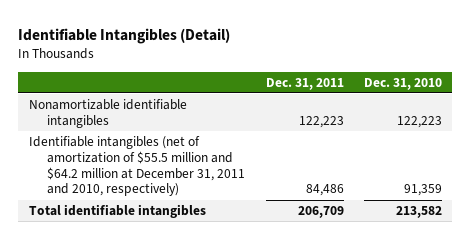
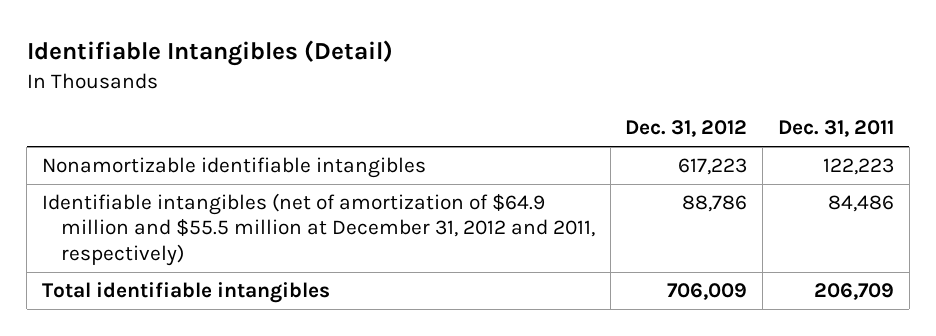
- | Dec. 31, 2011 | Dec. 31, 2010
+ | Dec. 31, 2012 | Dec. 31, 2011
- Identifiable intangibles (net of amortization of $55.5 million and $64.2 million at December 31, 2011 and 2010, respectively) | 84,486 | 91,359
+ Identifiable intangibles (net of amortization of $64.9 million and $55.5 million at December 31, 2012 and 2011, respectively) | 88,786 | 84,486

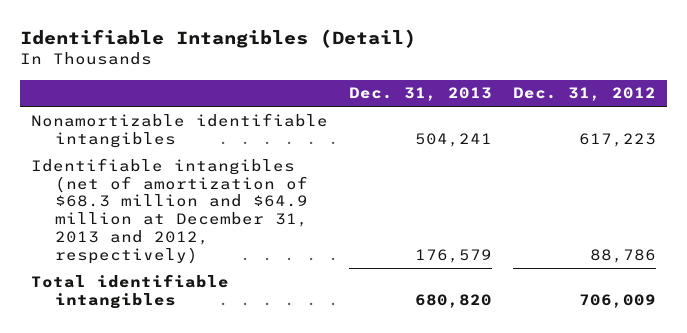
- | Dec. 31, 2012 | Dec. 31, 2011
+ | Dec. 31, 2013 | Dec. 31, 2012
- Identifiable intangibles (net of amortization of $64.9 million and $55.5 million at December 31, 2012 and 2011, respectively) | 88,786 | 84,486
+ Identifiable intangibles (net of amortization of $68.3 million and $64.9 million at December 31, 2013 and 2012, respectively) | 176,579 | 88,786

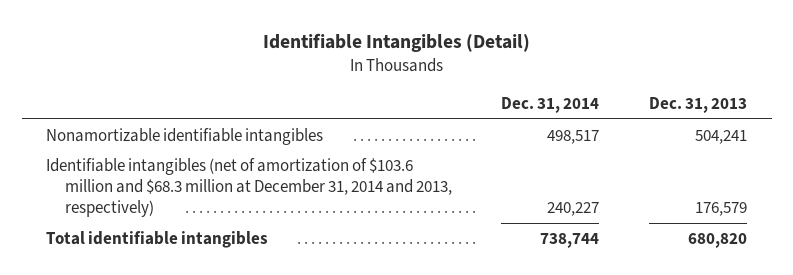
- | Dec. 31, 2013 | Dec. 31, 2012
+ | Dec. 31, 2014 | Dec. 31, 2013
- Identifiable intangibles (net of amortization of $68.3 million and $64.9 million at December 31, 2013 and 2012, respectively) | 176,579 | 88,786
+ Identifiable intangibles (net of amortization of $103.6 million and $68.3 million at December 31, 2014 and 2013, respectively) | 240,227 | 176,579

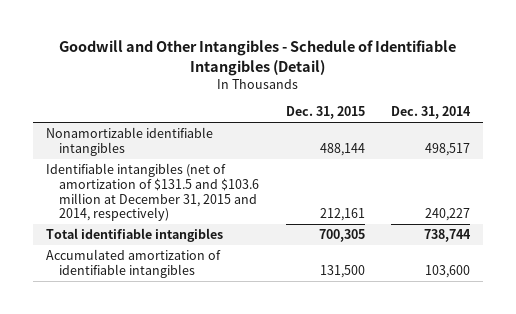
- Identifiable Intangibles (Detail)
+ Goodwill and Other Intangibles - Schedule of Identifiable Intangibles (Detail)
- | Dec. 31, 2014 | Dec. 31, 2013
+ | Dec. 31, 2015 | Dec. 31, 2014
- Identifiable intangibles (net of amortization of $103.6 million and $68.3 million at December 31, 2014 and 2013, respectively) | 240,227 | 176,579
+ Identifiable intangibles (net of amortization of $131.5 and $103.6 million at December 31, 2015 and 2014, respectively) | 212,161 | 240,227
+ Accumulated amortization of identifiable intangibles | 131,500 | 103,600

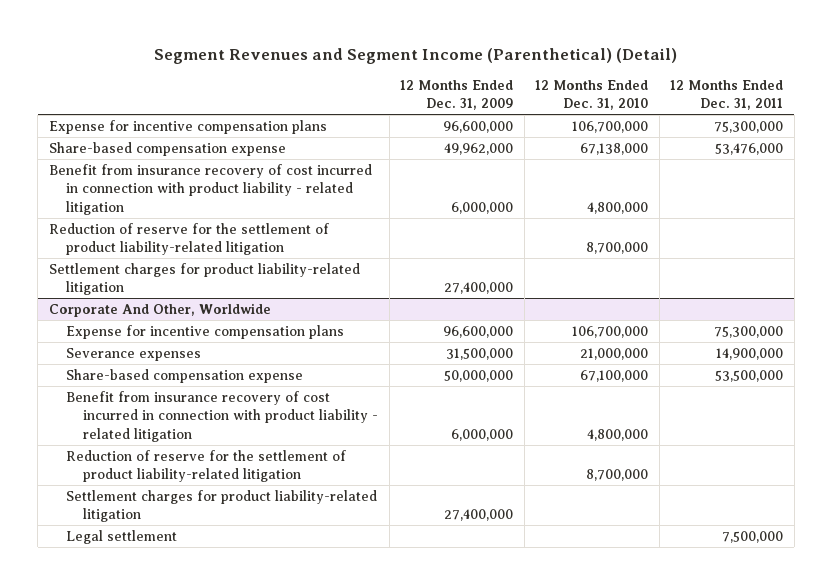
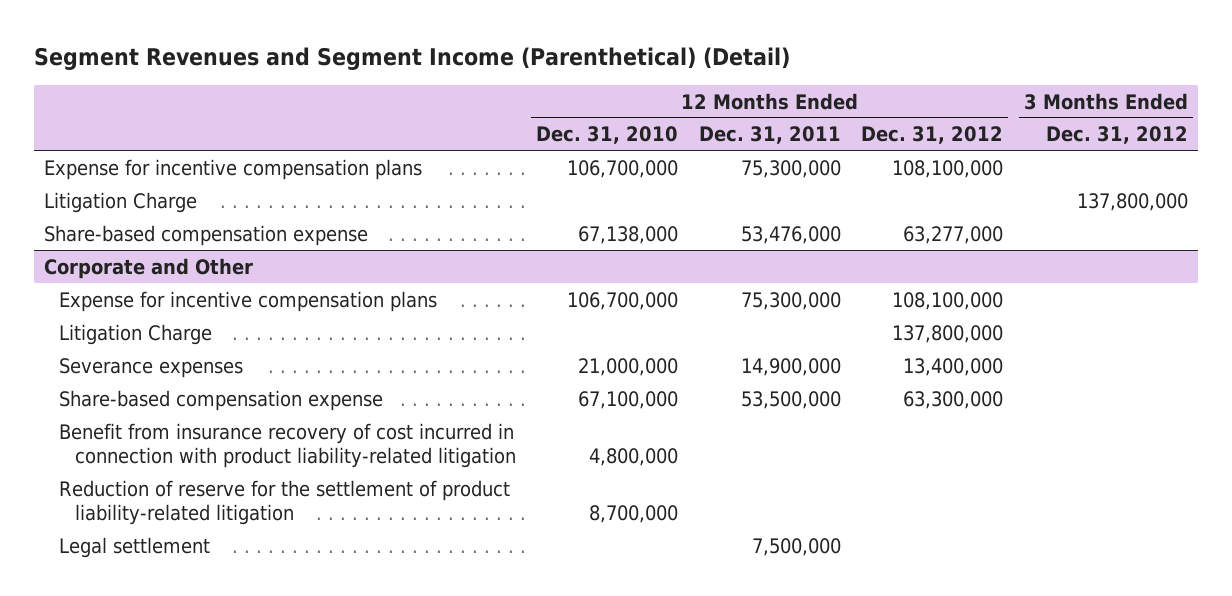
- | 12 Months Ended Dec. 31, 2009 | 12 Months Ended Dec. 31, 2010 | 12 Months Ended Dec. 31, 2011
+ | 12 Months Ended Dec. 31, 2010 | 12 Months Ended Dec. 31, 2011 | 12 Months Ended Dec. 31, 2012 | 3 Months Ended Dec. 31, 2012
+ Litigation Charge | | | | 137,800,000
- Benefit from insurance recovery of cost incurred in connection with product liability - related litigation | 6,000,000 | 4,800,000 |
- Reduction of reserve for the settlement of product liability-related litigation | | 8,700,000 |
- Settlement charges for product liability-related litigation | 27,400,000 | |
- Corporate And Other, Worldwide
+ Corporate and Other
+ Litigation Charge | | | 137,800,000 |
- Benefit from insurance recovery of cost incurred in connection with product liability - related litigation | 6,000,000 | 4,800,000 |
+ Benefit from insurance recovery of cost incurred in connection with product liability-related litigation | 4,800,000 | | |
- Settlement charges for product liability-related litigation | 27,400,000 | |

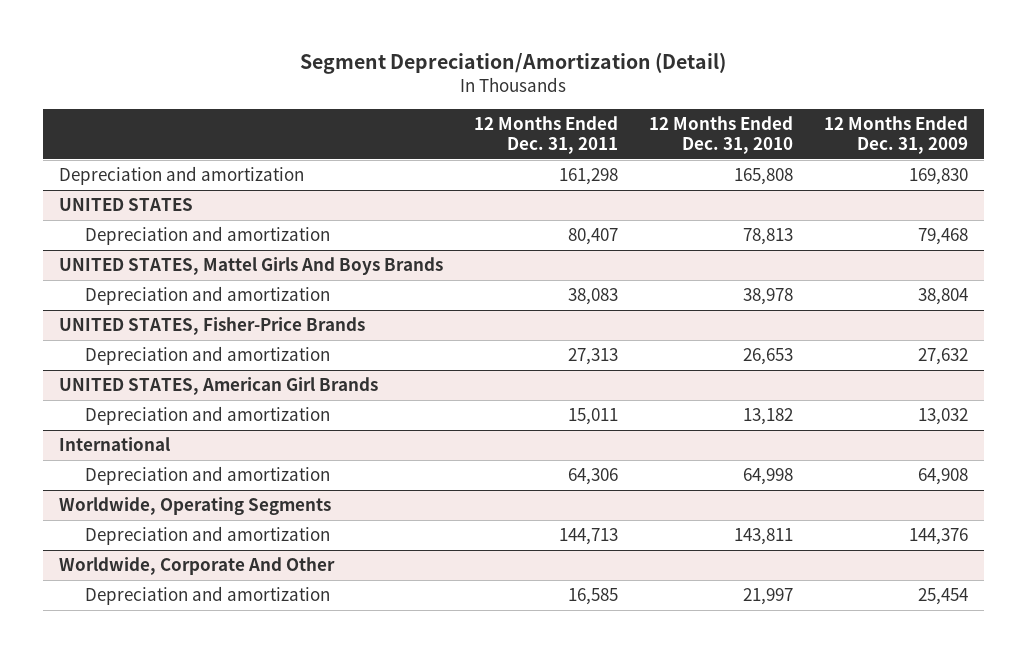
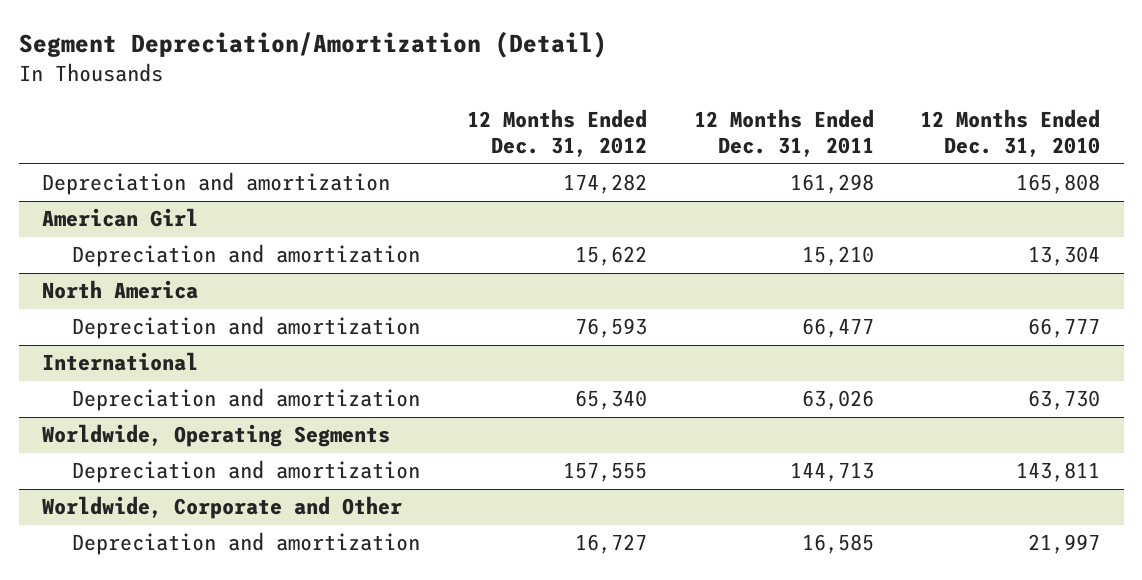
- | 12 Months Ended Dec. 31, 2011 | 12 Months Ended Dec. 31, 2010 | 12 Months Ended Dec. 31, 2009
+ | 12 Months Ended Dec. 31, 2012 | 12 Months Ended Dec. 31, 2011 | 12 Months Ended Dec. 31, 2010
- UNITED STATES
- Depreciation and amortization | 80,407 | 78,813 | 79,468
- UNITED STATES, Mattel Girls And Boys Brands
- Depreciation and amortization | 38,083 | 38,978 | 38,804
- UNITED STATES, Fisher-Price Brands
- Depreciation and amortization | 27,313 | 26,653 | 27,632
- UNITED STATES, American Girl Brands
- Depreciation and amortization | 15,011 | 13,182 | 13,032
+ American Girl
+ Depreciation and amortization | 15,622 | 15,210 | 13,304
+ North America
+ Depreciation and amortization | 76,593 | 66,477 | 66,777
@ International
- Depreciation and amortization | 64,306 | 64,998 | 64,908
+ Depreciation and amortization | 65,340 | 63,026 | 63,730
- Worldwide, Corporate And Other
+ Worldwide, Corporate and Other

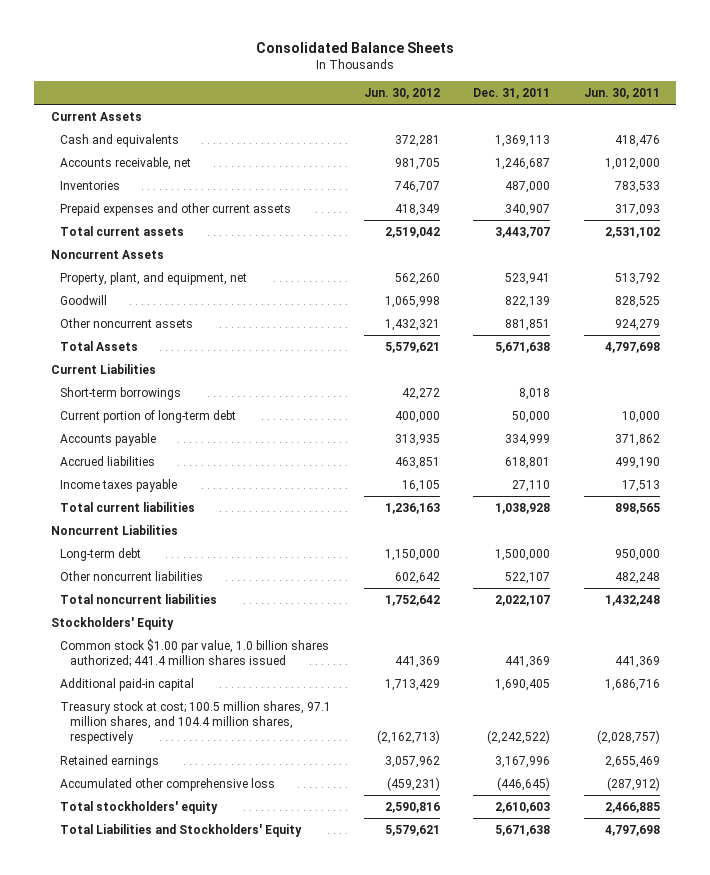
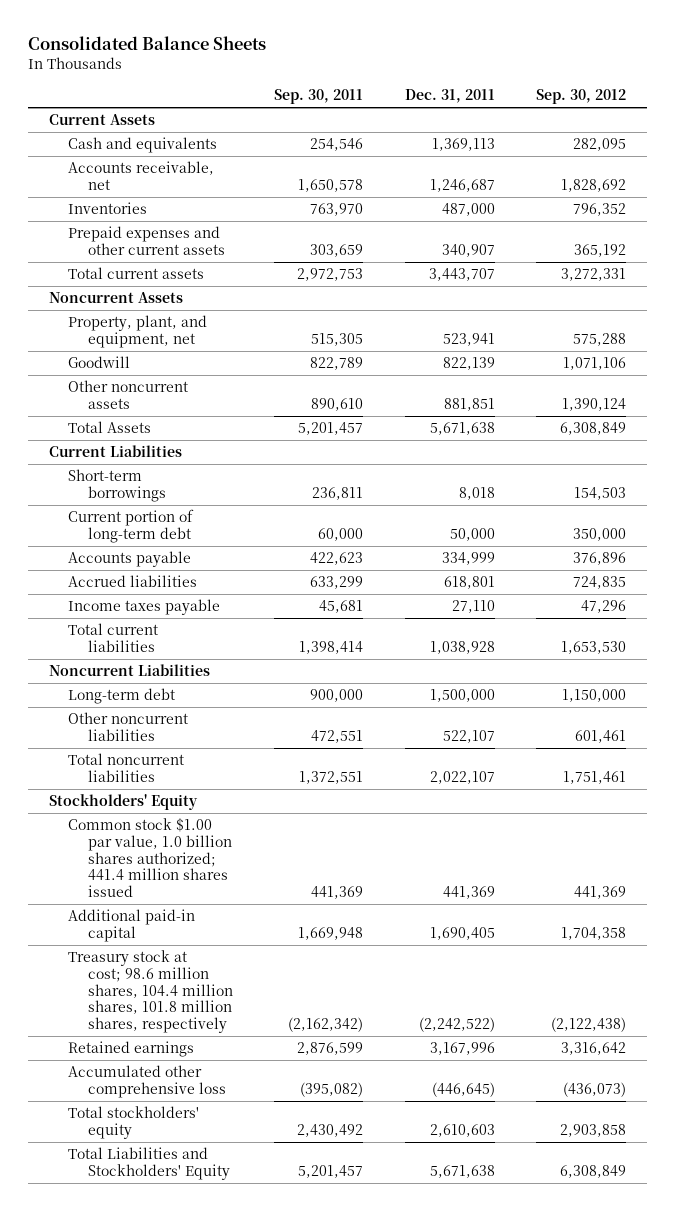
- | Jun. 30, 2012 | Dec. 31, 2011 | Jun. 30, 2011
+ | Sep. 30, 2011 | Dec. 31, 2011 | Sep. 30, 2012
- Treasury stock at cost; 100.5 million shares, 97.1 million shares, and 104.4 million shares, respectively | (2,162,713) | (2,242,522) | (2,028,757)
+ Treasury stock at cost; 98.6 million shares, 104.4 million shares, 101.8 million shares, respectively | (2,162,342) | (2,242,522) | (2,122,438)

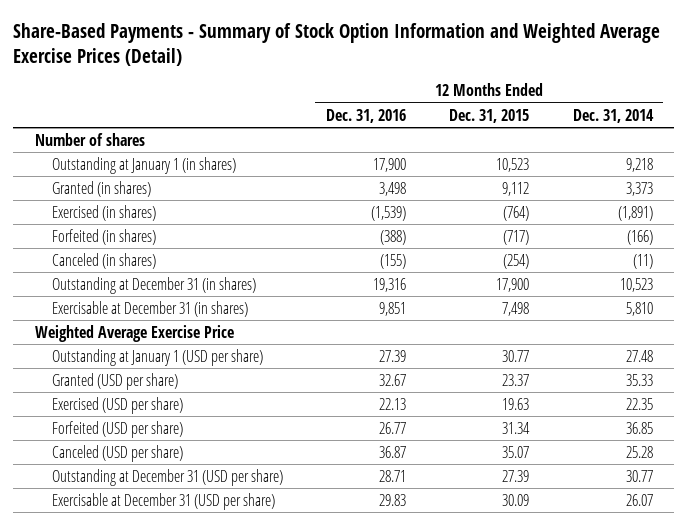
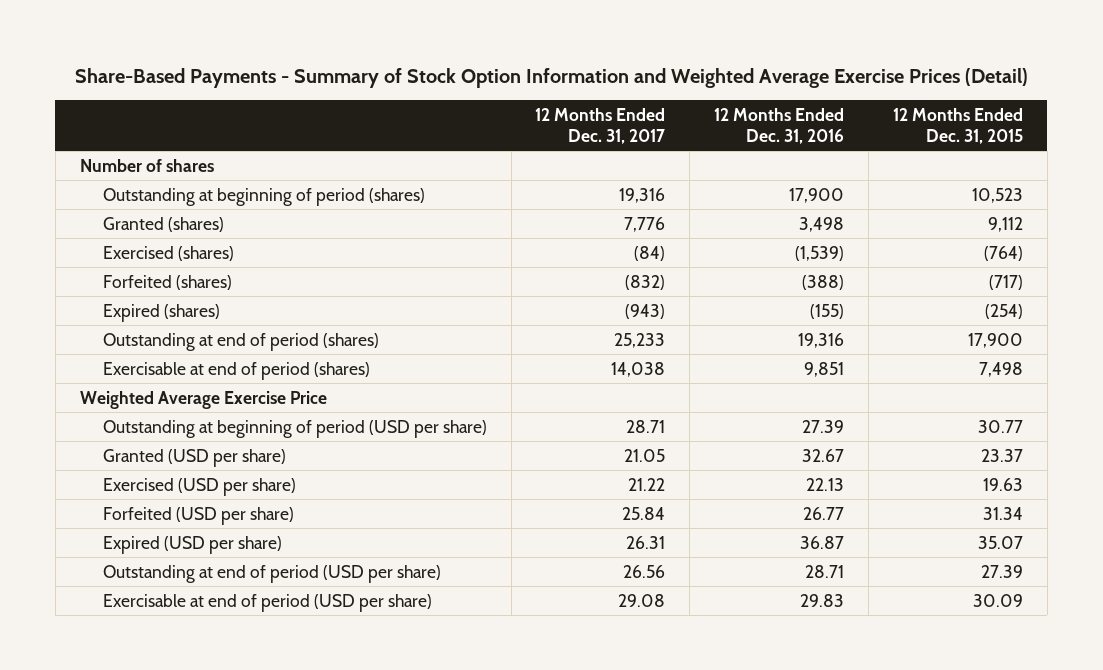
- | 12 Months Ended Dec. 31, 2016 | 12 Months Ended Dec. 31, 2015 | 12 Months Ended Dec. 31, 2014
+ | 12 Months Ended Dec. 31, 2017 | 12 Months Ended Dec. 31, 2016 | 12 Months Ended Dec. 31, 2015
- Outstanding at January 1 (in shares) | 17,900 | 10,523 | 9,218
- Granted (in shares) | 3,498 | 9,112 | 3,373
- Exercised (in shares) | (1,539) | (764) | (1,891)
- Forfeited (in shares) | (388) | (717) | (166)
- Canceled (in shares) | (155) | (254) | (11)
- Outstanding at December 31 (in shares) | 19,316 | 17,900 | 10,523
- Exercisable at December 31 (in shares) | 9,851 | 7,498 | 5,810
+ Outstanding at beginning of period (shares) | 19,316 | 17,900 | 10,523
+ Granted (shares) | 7,776 | 3,498 | 9,112
+ Exercised (shares) | (84) | (1,539) | (764)
+ Forfeited (shares) | (832) | (388) | (717)
+ Expired (shares) | (943) | (155) | (254)
+ Outstanding at end of period (shares) | 25,233 | 19,316 | 17,900
+ Exercisable at end of period (shares) | 14,038 | 9,851 | 7,498
- Outstanding at January 1 (USD per share) | 27.39 | 30.77 | 27.48
+ Outstanding at beginning of period (USD per share) | 28.71 | 27.39 | 30.77
- Canceled (USD per share) | 36.87 | 35.07 | 25.28
- Outstanding at December 31 (USD per share) | 28.71 | 27.39 | 30.77
- Exercisable at December 31 (USD per share) | 29.83 | 30.09 | 26.07
+ Expired (USD per share) | 26.31 | 36.87 | 35.07
+ Outstanding at end of period (USD per share) | 26.56 | 28.71 | 27.39
+ Exercisable at end of period (USD per share) | 29.08 | 29.83 | 30.09

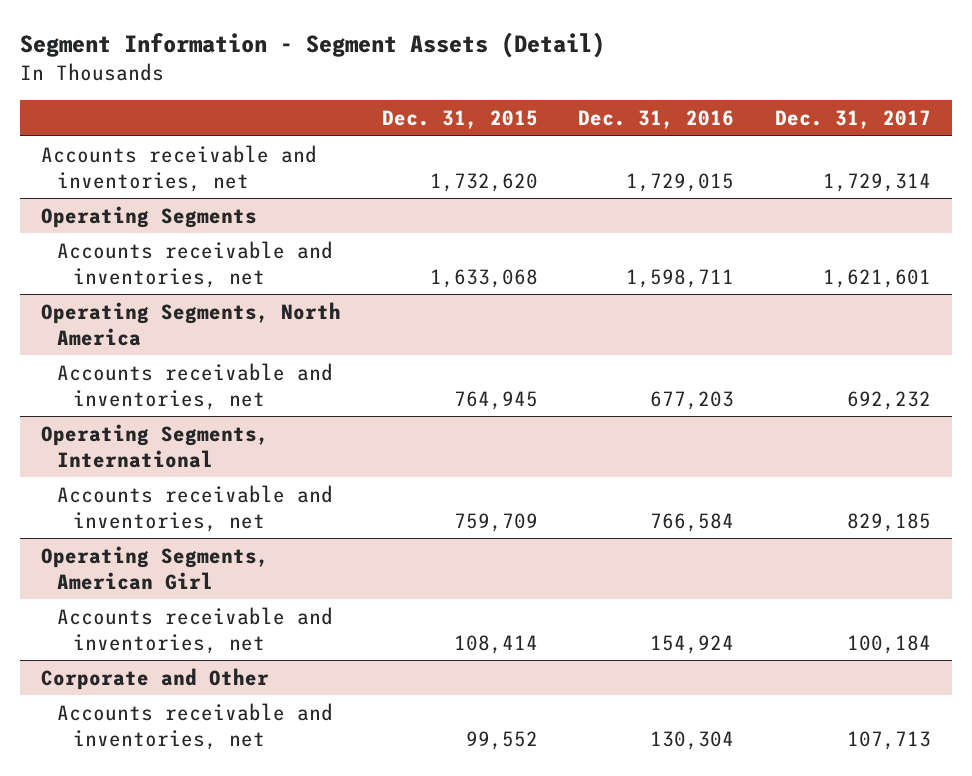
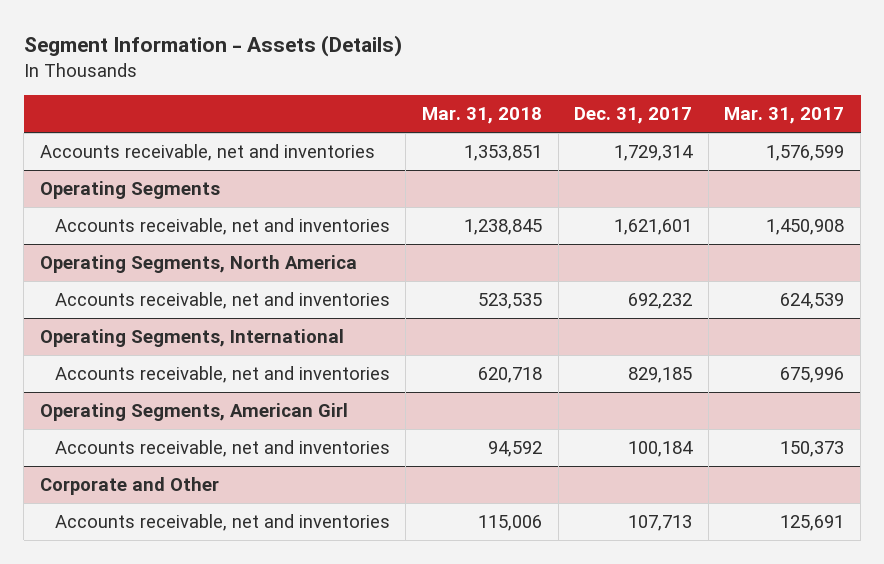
- Segment Information - Segment Assets (Detail)
+ Segment Information - Assets (Details)
- | Dec. 31, 2015 | Dec. 31, 2016 | Dec. 31, 2017
+ | Mar. 31, 2018 | Dec. 31, 2017 | Mar. 31, 2017
- Accounts receivable and inventories, net | 1,732,620 | 1,729,015 | 1,729,314
+ Accounts receivable, net and inventories | 1,353,851 | 1,729,314 | 1,576,599
@ Operating Segments
- Accounts receivable and inventories, net | 1,633,068 | 1,598,711 | 1,621,601
+ Accounts receivable, net and inventories | 1,238,845 | 1,621,601 | 1,450,908
@ Operating Segments, North America
- Accounts receivable and inventories, net | 764,945 | 677,203 | 692,232
+ Accounts receivable, net and inventories | 523,535 | 692,232 | 624,539
@ Operating Segments, International
- Accounts receivable and inventories, net | 759,709 | 766,584 | 829,185
+ Accounts receivable, net and inventories | 620,718 | 829,185 | 675,996
@ Operating Segments, American Girl
- Accounts receivable and inventories, net | 108,414 | 154,924 | 100,184
+ Accounts receivable, net and inventories | 94,592 | 100,184 | 150,373
@ Corporate and Other
- Accounts receivable and inventories, net | 99,552 | 130,304 | 107,713
+ Accounts receivable, net and inventories | 115,006 | 107,713 | 125,691

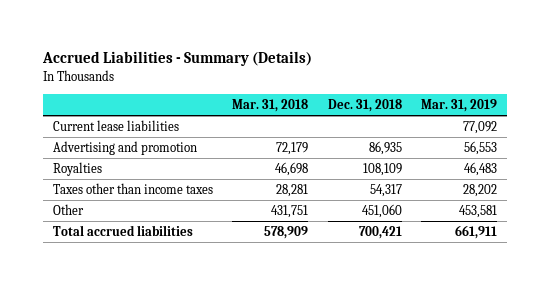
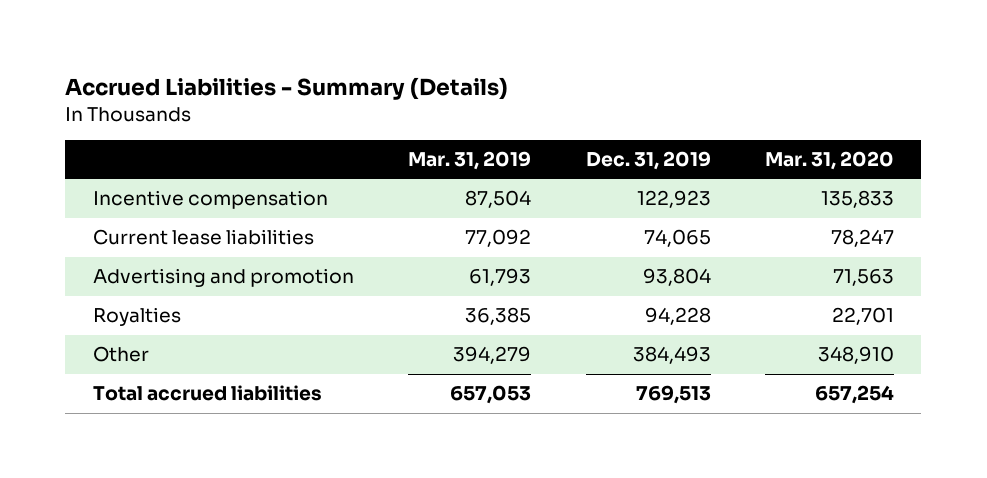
- | Mar. 31, 2018 | Dec. 31, 2018 | Mar. 31, 2019
+ | Mar. 31, 2019 | Dec. 31, 2019 | Mar. 31, 2020
+ Incentive compensation | 87,504 | 122,923 | 135,833
- Advertising and promotion | 72,179 | 86,935 | 56,553
- Royalties | 46,698 | 108,109 | 46,483
- Taxes other than income taxes | 28,281 | 54,317 | 28,202
- Other | 431,751 | 451,060 | 453,581
- Total accrued liabilities | 578,909 | 700,421 | 661,911
+ Advertising and promotion | 61,793 | 93,804 | 71,563
+ Royalties | 36,385 | 94,228 | 22,701
+ Other | 394,279 | 384,493 | 348,910
+ Total accrued liabilities | 657,053 | 769,513 | 657,254

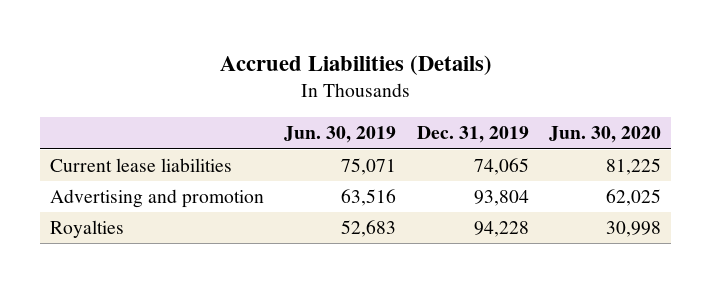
- Accrued Liabilities - Summary (Details)
+ Accrued Liabilities (Details)
- | Mar. 31, 2019 | Dec. 31, 2019 | Mar. 31, 2020
+ | Jun. 30, 2019 | Dec. 31, 2019 | Jun. 30, 2020
- Incentive compensation | 87,504 | 122,923 | 135,833
- Other | 394,279 | 384,493 | 348,910
- Total accrued liabilities | 657,053 | 769,513 | 657,254

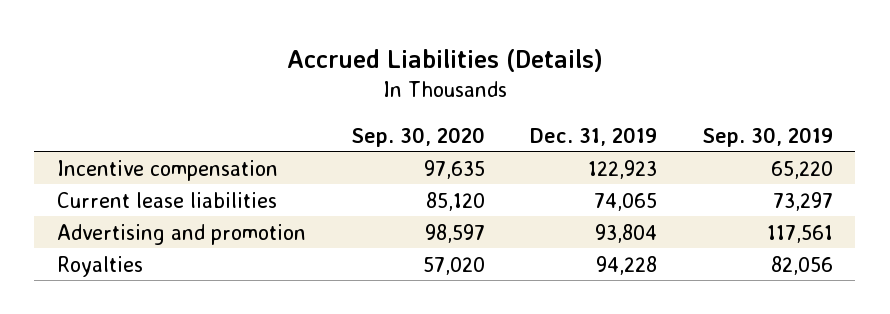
- | Jun. 30, 2019 | Dec. 31, 2019 | Jun. 30, 2020
+ | Sep. 30, 2020 | Dec. 31, 2019 | Sep. 30, 2019
+ Incentive compensation | 97,635 | 122,923 | 65,220

